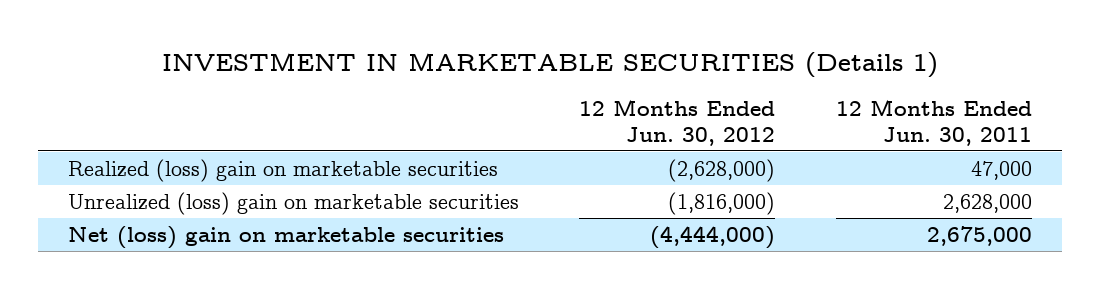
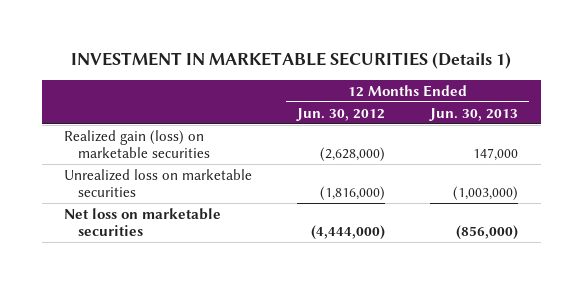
- | 12 Months Ended Jun. 30, 2012 | 12 Months Ended Jun. 30, 2011
+ | 12 Months Ended Jun. 30, 2012 | 12 Months Ended Jun. 30, 2013
- Realized (loss) gain on marketable securities | (2,628,000) | 47,000
- Unrealized (loss) gain on marketable securities | (1,816,000) | 2,628,000
- Net (loss) gain on marketable securities | (4,444,000) | 2,675,000
+ Realized gain (loss) on marketable securities | (2,628,000) | 147,000
+ Unrealized loss on marketable securities | (1,816,000) | (1,003,000)
+ Net loss on marketable securities | (4,444,000) | (856,000)

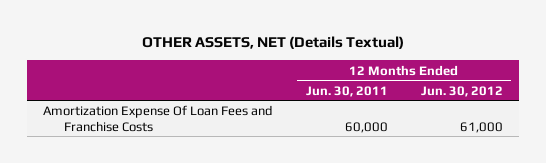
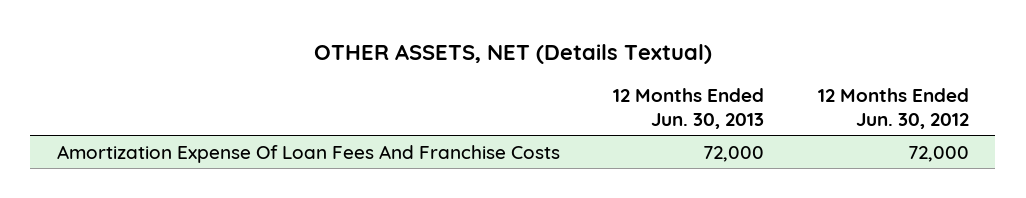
- | 12 Months Ended Jun. 30, 2011 | 12 Months Ended Jun. 30, 2012
+ | 12 Months Ended Jun. 30, 2013 | 12 Months Ended Jun. 30, 2012
- Amortization Expense Of Loan Fees and Franchise Costs | 60,000 | 61,000
+ Amortization Expense Of Loan Fees And Franchise Costs | 72,000 | 72,000

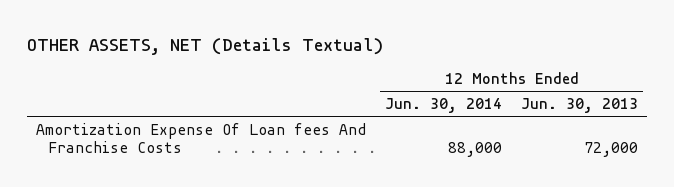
- | 12 Months Ended Jun. 30, 2013 | 12 Months Ended Jun. 30, 2012
+ | 12 Months Ended Jun. 30, 2014 | 12 Months Ended Jun. 30, 2013
- Amortization Expense Of Loan Fees And Franchise Costs | 72,000 | 72,000
+ Amortization Expense Of Loan fees And Franchise Costs | 88,000 | 72,000

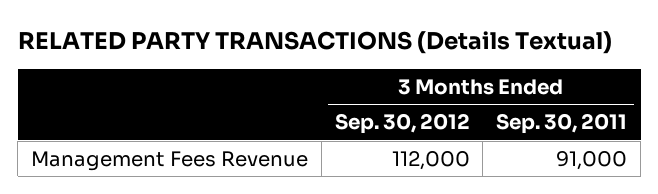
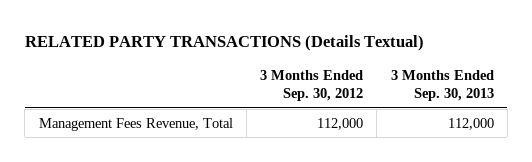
- | 3 Months Ended Sep. 30, 2012 | 3 Months Ended Sep. 30, 2011
+ | 3 Months Ended Sep. 30, 2012 | 3 Months Ended Sep. 30, 2013
- Management Fees Revenue | 112,000 | 91,000
+ Management Fees Revenue, Total | 112,000 | 112,000

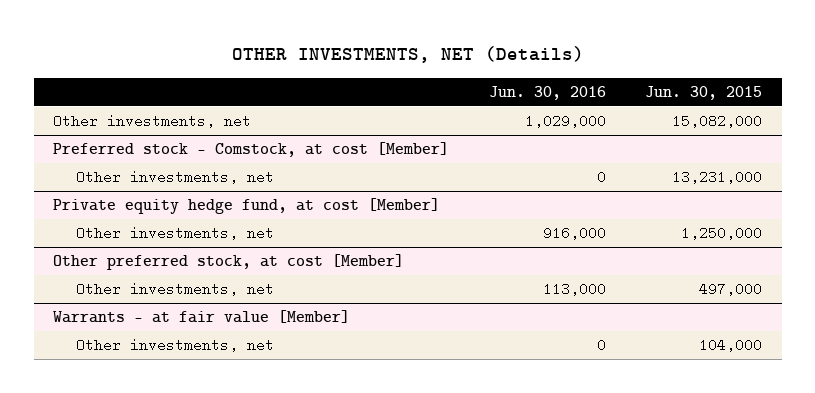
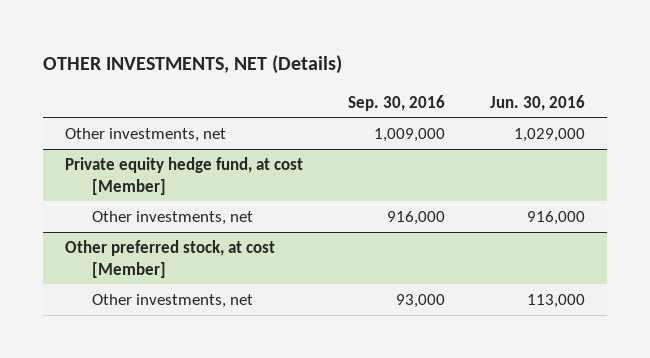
- | Jun. 30, 2016 | Jun. 30, 2015
+ | Sep. 30, 2016 | Jun. 30, 2016
- Preferred stock - Comstock, at cost [Member]
- Other investments, net | 0 | 13,231,000
- Warrants - at fair value [Member]
- Other investments, net | 0 | 104,000

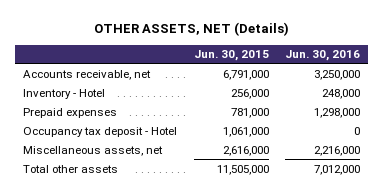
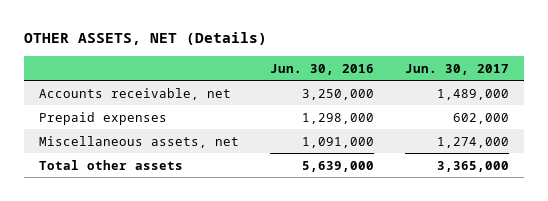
- | Jun. 30, 2015 | Jun. 30, 2016
+ | Jun. 30, 2016 | Jun. 30, 2017
- Inventory - Hotel | 256,000 | 248,000
- Occupancy tax deposit - Hotel | 1,061,000 | 0
- Miscellaneous assets, net | 2,616,000 | 2,216,000
- Total other assets | 11,505,000 | 7,012,000
+ Miscellaneous assets, net | 1,091,000 | 1,274,000
+ Total other assets | 5,639,000 | 3,365,000

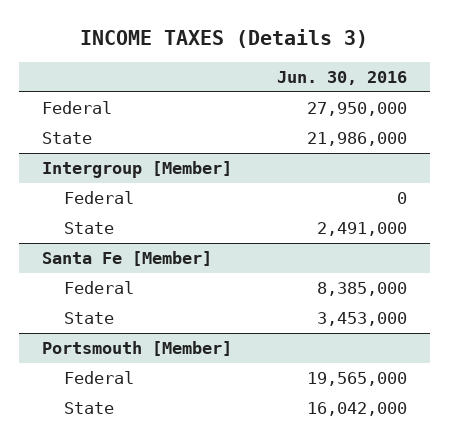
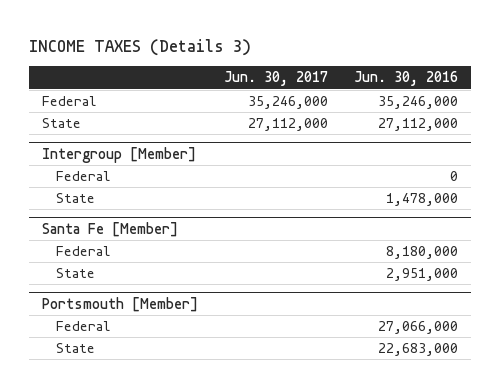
- | Jun. 30, 2016
+ | Jun. 30, 2017 | Jun. 30, 2016
- Federal | 27,950,000
- State | 21,986,000
+ Federal | 35,246,000 | 35,246,000
+ State | 27,112,000 | 27,112,000
@ Intergroup [Member]
- State | 2,491,000
+ State | | 1,478,000
@ Santa Fe [Member]
- Federal | 8,385,000
- State | 3,453,000
+ Federal | | 8,180,000
+ State | | 2,951,000
@ Portsmouth [Member]
- Federal | 19,565,000
- State | 16,042,000
+ Federal | | 27,066,000
+ State | | 22,683,000

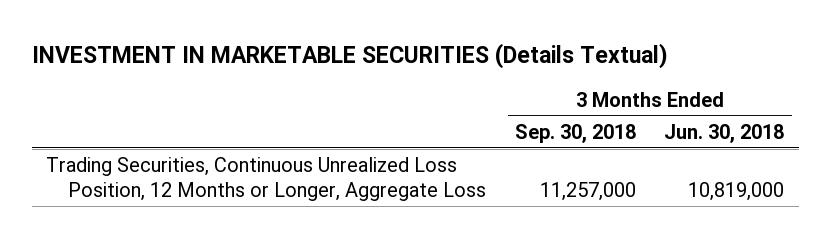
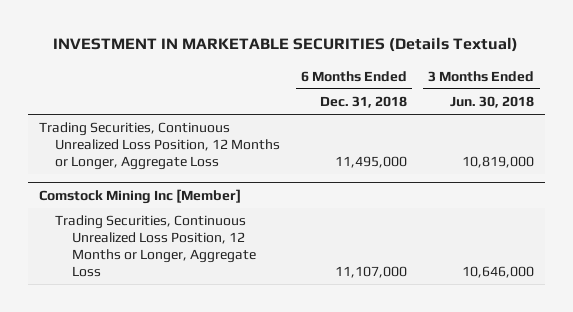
- | 3 Months Ended Sep. 30, 2018 | 3 Months Ended Jun. 30, 2018
+ | 6 Months Ended Dec. 31, 2018 | 3 Months Ended Jun. 30, 2018
+ Comstock Mining Inc [Member]
+ Trading Securities, Continuous Unrealized Loss Position, 12 Months or Longer, Aggregate Loss | 11,107,000 | 10,646,000

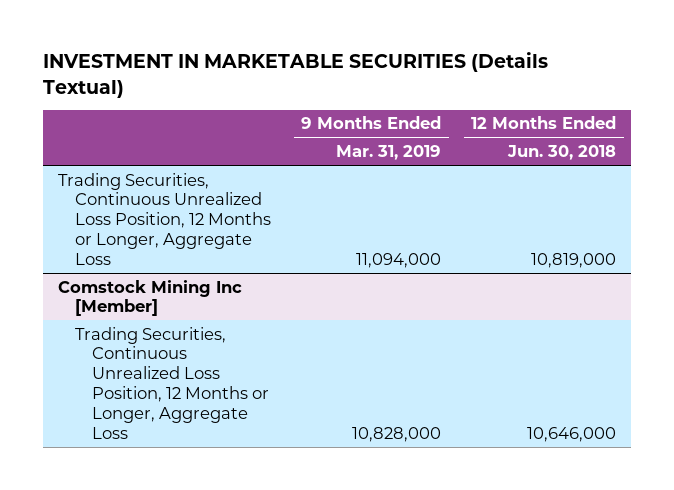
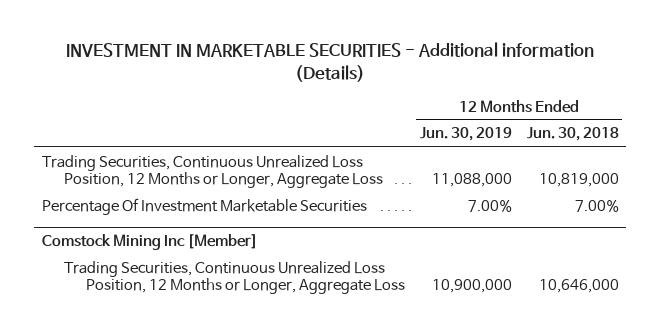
- INVESTMENT IN MARKETABLE SECURITIES (Details Textual)
+ INVESTMENT IN MARKETABLE SECURITIES - Additional information (Details)
- | 9 Months Ended Mar. 31, 2019 | 12 Months Ended Jun. 30, 2018
+ | 12 Months Ended Jun. 30, 2019 | 12 Months Ended Jun. 30, 2018
+ Percentage Of Investment Marketable Securities | 7.00% | 7.00%

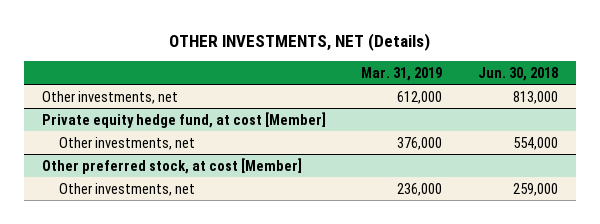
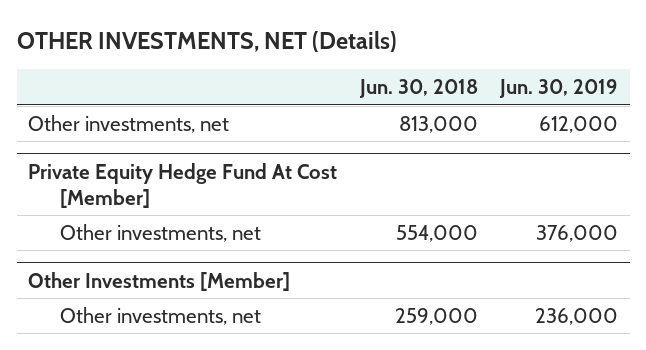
- | Mar. 31, 2019 | Jun. 30, 2018
+ | Jun. 30, 2018 | Jun. 30, 2019
- Private equity hedge fund, at cost [Member]
+ Private Equity Hedge Fund At Cost [Member]
- Other preferred stock, at cost [Member]
+ Other Investments [Member]

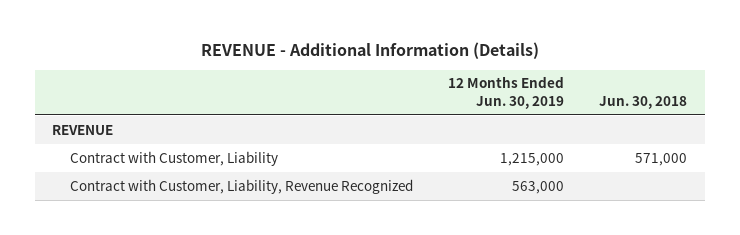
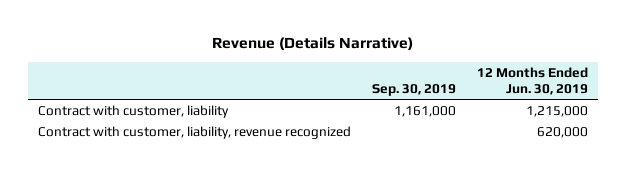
- REVENUE - Additional Information (Details)
+ Revenue (Details Narrative)
- | 12 Months Ended Jun. 30, 2019 | Jun. 30, 2018
+ | Sep. 30, 2019 | 12 Months Ended Jun. 30, 2019
- REVENUE
- Contract with Customer, Liability | 1,215,000 | 571,000
- Contract with Customer, Liability, Revenue Recognized | 563,000 |
+ Contract with customer, liability | 1,161,000 | 1,215,000
+ Contract with customer, liability, revenue recognized | | 620,000

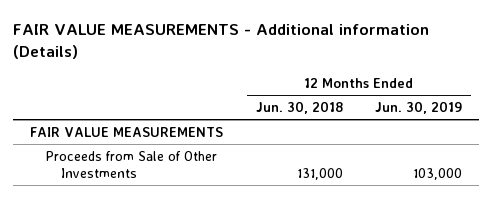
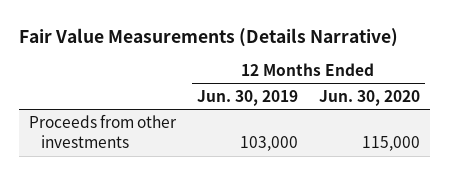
- FAIR VALUE MEASUREMENTS - Additional information (Details)
+ Fair Value Measurements (Details Narrative)
- | 12 Months Ended Jun. 30, 2018 | 12 Months Ended Jun. 30, 2019
+ | 12 Months Ended Jun. 30, 2019 | 12 Months Ended Jun. 30, 2020
- FAIR VALUE MEASUREMENTS
- Proceeds from Sale of Other Investments | 131,000 | 103,000
+ Proceeds from other investments | 103,000 | 115,000

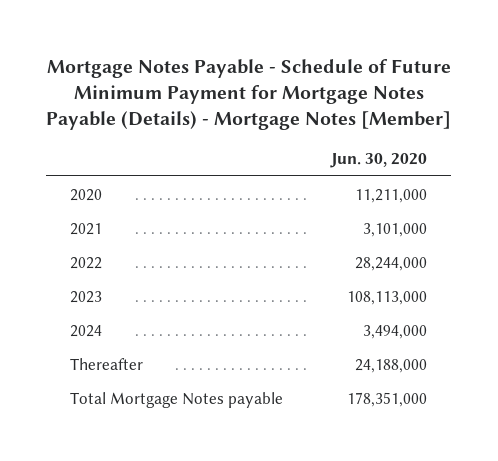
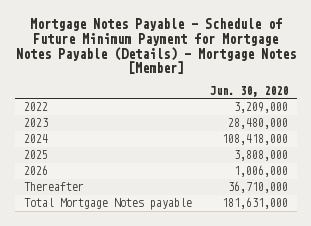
- 2020 | 11,211,000
- 2021 | 3,101,000
- 2022 | 28,244,000
- 2023 | 108,113,000
- 2024 | 3,494,000
- Thereafter | 24,188,000
- Total Mortgage Notes payable | 178,351,000
+ 2022 | 3,209,000
+ 2023 | 28,480,000
+ 2024 | 108,418,000
+ 2025 | 3,808,000
+ 2026 | 1,006,000
+ Thereafter | 36,710,000
+ Total Mortgage Notes payable | 181,631,000

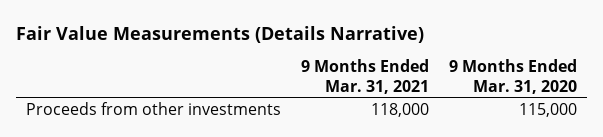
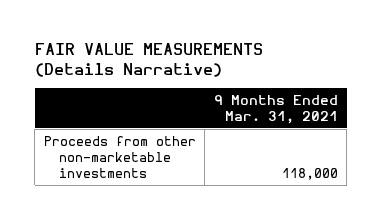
- Fair Value Measurements (Details Narrative)
+ FAIR VALUE MEASUREMENTS (Details Narrative)
- | 9 Months Ended Mar. 31, 2021 | 9 Months Ended Mar. 31, 2020
+ | 9 Months Ended Mar. 31, 2021
- Proceeds from other investments | 118,000 | 115,000
+ Proceeds from other non-marketable investments | 118,000

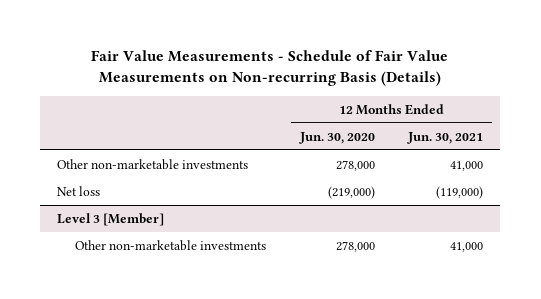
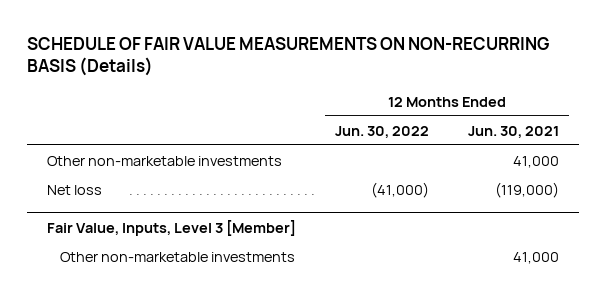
- Fair Value Measurements - Schedule of Fair Value Measurements on Non-recurring Basis (Details)
+ SCHEDULE OF FAIR VALUE MEASUREMENTS ON NON-RECURRING BASIS (Details)
- | 12 Months Ended Jun. 30, 2020 | 12 Months Ended Jun. 30, 2021
+ | 12 Months Ended Jun. 30, 2022 | 12 Months Ended Jun. 30, 2021
- Level 3 [Member]
+ Fair Value, Inputs, Level 3 [Member]

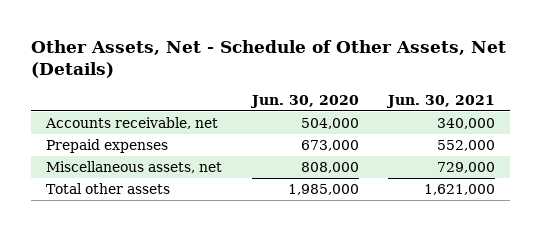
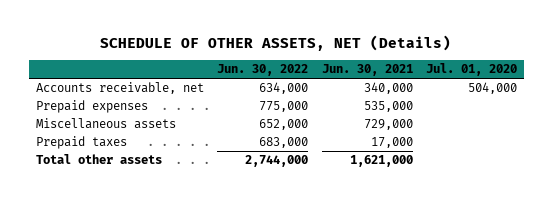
- Other Assets, Net - Schedule of Other Assets, Net (Details)
+ SCHEDULE OF OTHER ASSETS, NET (Details)
- | Jun. 30, 2020 | Jun. 30, 2021
+ | Jun. 30, 2022 | Jun. 30, 2021 | Jul. 01, 2020
- Prepaid expenses | 673,000 | 552,000
- Miscellaneous assets, net | 808,000 | 729,000
+ Prepaid expenses | 775,000 | 535,000 |
+ Miscellaneous assets | 652,000 | 729,000 |
+ Prepaid taxes | 683,000 | 17,000 |

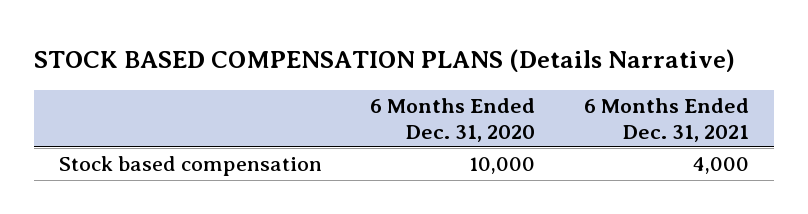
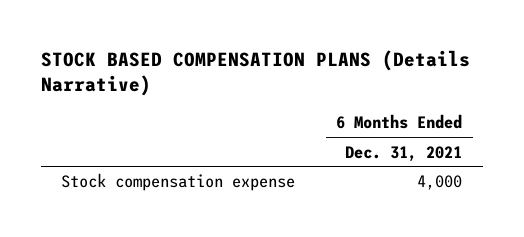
- | 6 Months Ended Dec. 31, 2020 | 6 Months Ended Dec. 31, 2021
+ | 6 Months Ended Dec. 31, 2021
- Stock based compensation | 10,000 | 4,000
+ Stock compensation expense | 4,000

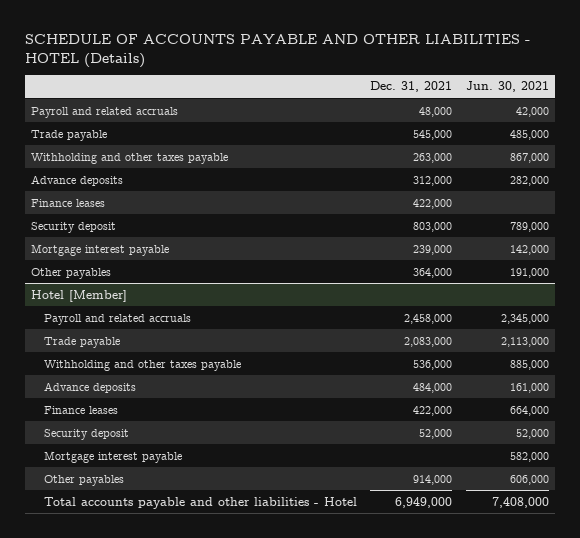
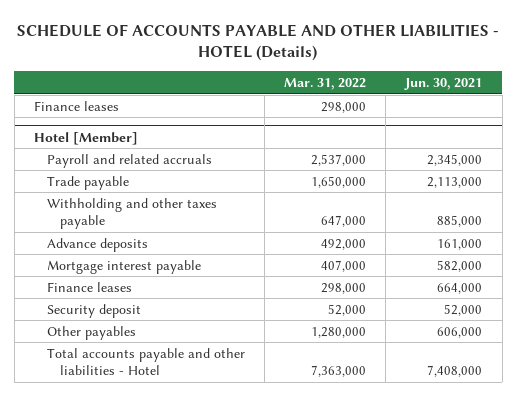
- | Dec. 31, 2021 | Jun. 30, 2021
+ | Mar. 31, 2022 | Jun. 30, 2021
- Payroll and related accruals | 48,000 | 42,000
- Trade payable | 545,000 | 485,000
- Withholding and other taxes payable | 263,000 | 867,000
- Advance deposits | 312,000 | 282,000
- Security deposit | 803,000 | 789,000
- Mortgage interest payable | 239,000 | 142,000
- Other payables | 364,000 | 191,000
@ Hotel [Member]
moved up: Mortgage interest payable | 407,000 | 582,000

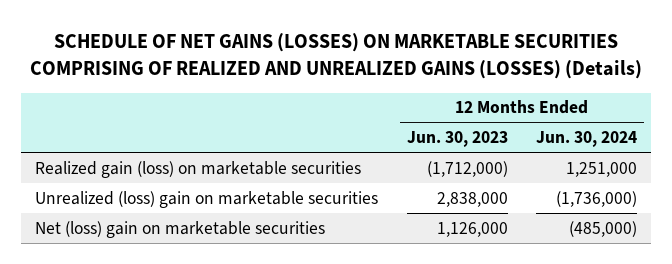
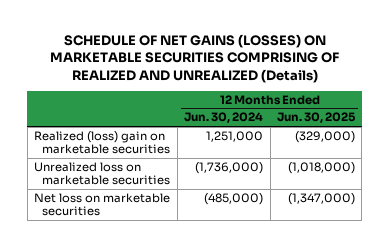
- SCHEDULE OF NET GAINS (LOSSES) ON MARKETABLE SECURITIES COMPRISING OF REALIZED AND UNREALIZED GAINS (LOSSES) (Details)
+ SCHEDULE OF NET GAINS (LOSSES) ON MARKETABLE SECURITIES COMPRISING OF REALIZED AND UNREALIZED (Details)
- | 12 Months Ended Jun. 30, 2023 | 12 Months Ended Jun. 30, 2024
+ | 12 Months Ended Jun. 30, 2024 | 12 Months Ended Jun. 30, 2025
- Realized gain (loss) on marketable securities | (1,712,000) | 1,251,000
- Unrealized (loss) gain on marketable securities | 2,838,000 | (1,736,000)
- Net (loss) gain on marketable securities | 1,126,000 | (485,000)
+ Realized (loss) gain on marketable securities | 1,251,000 | (329,000)
+ Unrealized loss on marketable securities | (1,736,000) | (1,018,000)
+ Net loss on marketable securities | (485,000) | (1,347,000)

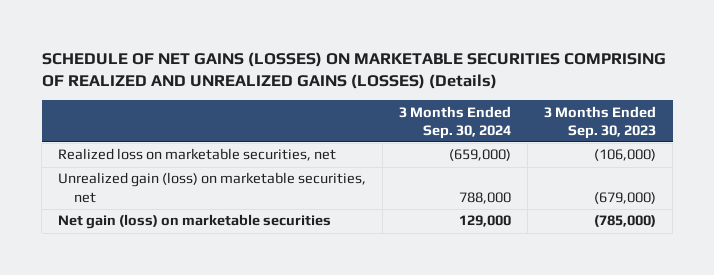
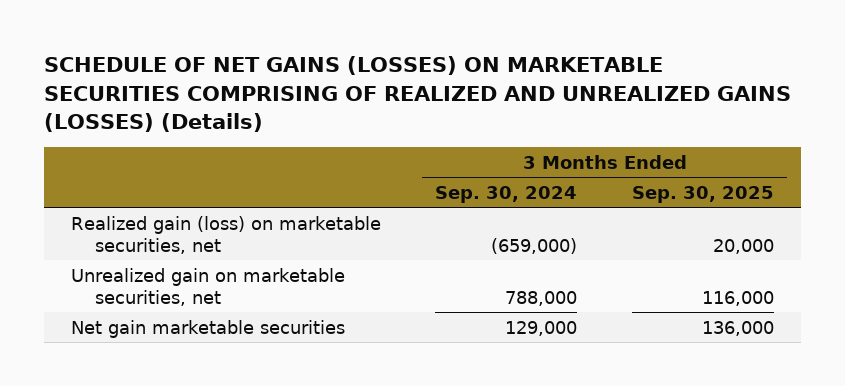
- | 3 Months Ended Sep. 30, 2024 | 3 Months Ended Sep. 30, 2023
+ | 3 Months Ended Sep. 30, 2024 | 3 Months Ended Sep. 30, 2025
- Realized loss on marketable securities, net | (659,000) | (106,000)
- Unrealized gain (loss) on marketable securities, net | 788,000 | (679,000)
- Net gain (loss) on marketable securities | 129,000 | (785,000)
+ Realized gain (loss) on marketable securities, net | (659,000) | 20,000
+ Unrealized gain on marketable securities, net | 788,000 | 116,000
+ Net gain marketable securities | 129,000 | 136,000

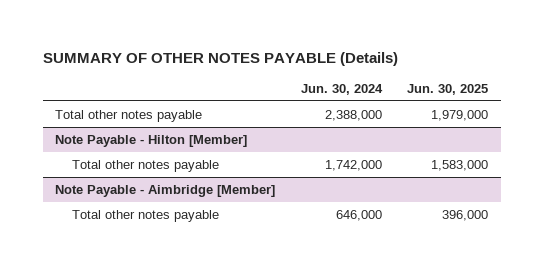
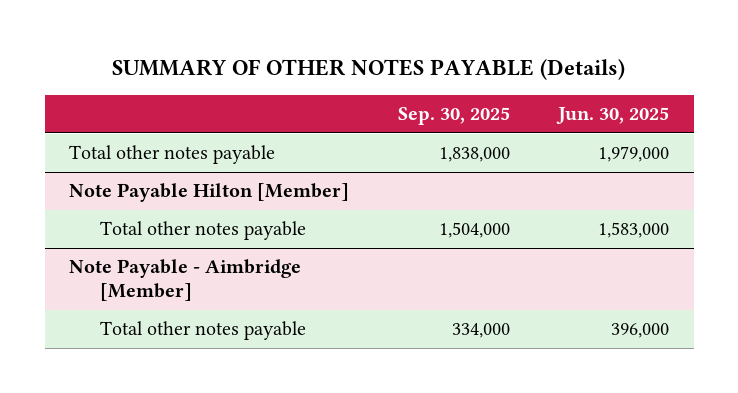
- | Jun. 30, 2024 | Jun. 30, 2025
+ | Sep. 30, 2025 | Jun. 30, 2025
- Note Payable - Hilton [Member]
+ Note Payable Hilton [Member]

